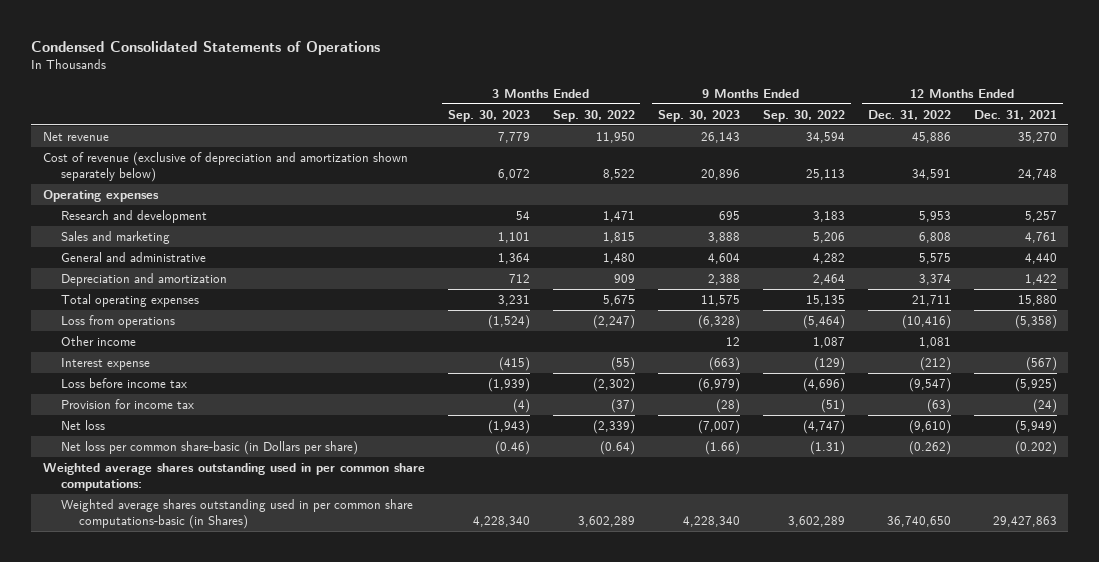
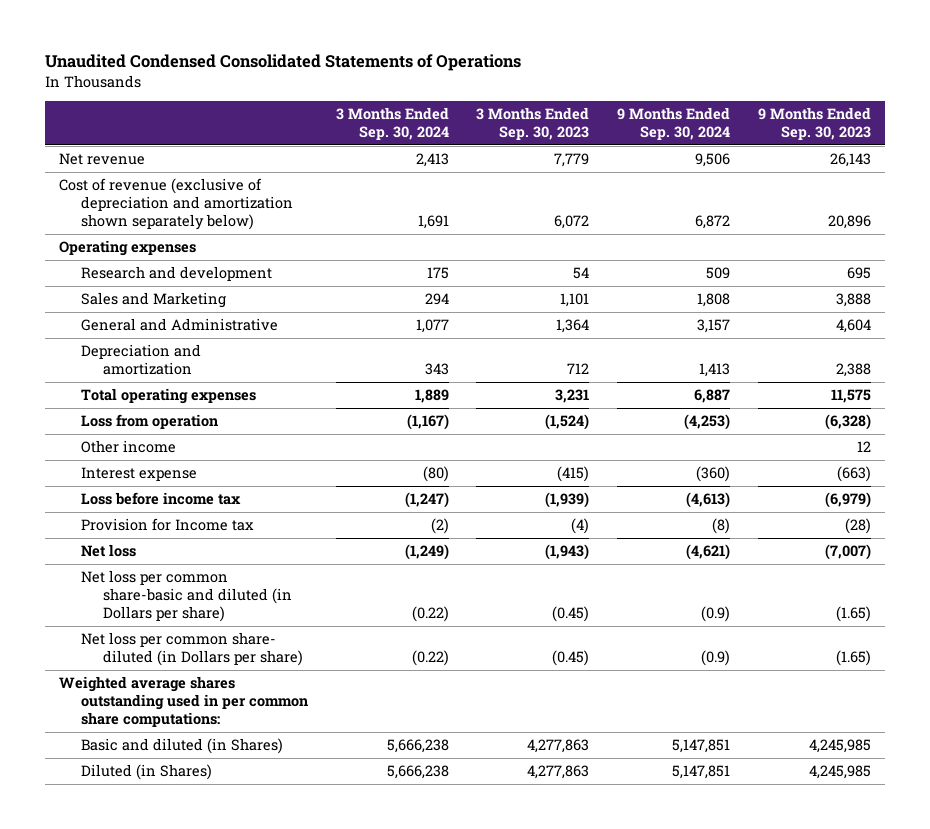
- Condensed Consolidated Statements of Operations
+ Unaudited Condensed Consolidated Statements of Operations
- | 3 Months Ended Sep. 30, 2023 | 3 Months Ended Sep. 30, 2022 | 9 Months Ended Sep. 30, 2023 | 9 Months Ended Sep. 30, 2022 | 12 Months Ended Dec. 31, 2022 | 12 Months Ended Dec. 31, 2021
+ | 3 Months Ended Sep. 30, 2024 | 3 Months Ended Sep. 30, 2023 | 9 Months Ended Sep. 30, 2024 | 9 Months Ended Sep. 30, 2023
- Sales and marketing | 1,101 | 1,815 | 3,888 | 5,206 | 6,808 | 4,761
- General and administrative | 1,364 | 1,480 | 4,604 | 4,282 | 5,575 | 4,440
+ Sales and Marketing | 294 | 1,101 | 1,808 | 3,888
+ General and Administrative | 1,077 | 1,364 | 3,157 | 4,604
- Loss from operations | (1,524) | (2,247) | (6,328) | (5,464) | (10,416) | (5,358)
+ Loss from operation | (1,167) | (1,524) | (4,253) | (6,328)
- Provision for income tax | (4) | (37) | (28) | (51) | (63) | (24)
+ Provision for Income tax | (2) | (4) | (8) | (28)
- Net loss per common share-basic (in Dollars per share) | (0.46) | (0.64) | (1.66) | (1.31) | (0.262) | (0.202)
+ Net loss per common share-basic and diluted (in Dollars per share) | (0.22) | (0.45) | (0.9) | (1.65)
+ Net loss per common share- diluted (in Dollars per share) | (0.22) | (0.45) | (0.9) | (1.65)
- Weighted average shares outstanding used in per common share computations-basic (in Shares) | 4,228,340 | 3,602,289 | 4,228,340 | 3,602,289 | 36,740,650 | 29,427,863
+ Basic and diluted (in Shares) | 5,666,238 | 4,277,863 | 5,147,851 | 4,245,985
+ Diluted (in Shares) | 5,666,238 | 4,277,863 | 5,147,851 | 4,245,985

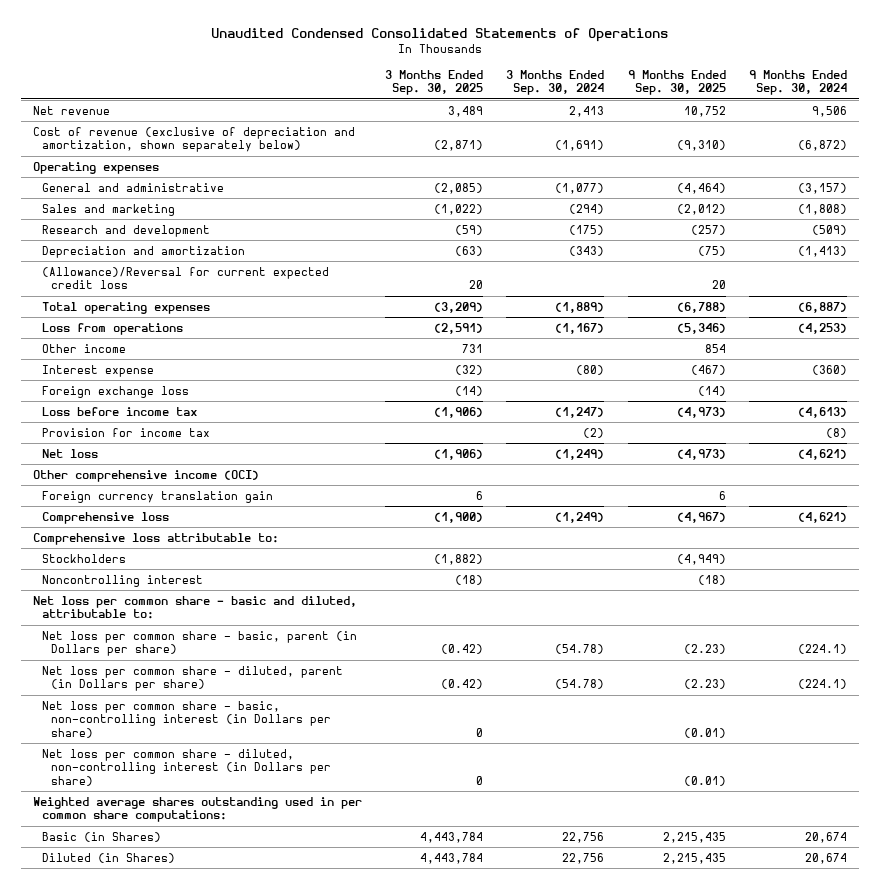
- | 3 Months Ended Sep. 30, 2024 | 3 Months Ended Sep. 30, 2023 | 9 Months Ended Sep. 30, 2024 | 9 Months Ended Sep. 30, 2023
+ | 3 Months Ended Sep. 30, 2025 | 3 Months Ended Sep. 30, 2024 | 9 Months Ended Sep. 30, 2025 | 9 Months Ended Sep. 30, 2024
- Cost of revenue (exclusive of depreciation and amortization shown separately below) | 1,691 | 6,072 | 6,872 | 20,896
+ Cost of revenue (exclusive of depreciation and amortization, shown separately below) | (2,871) | (1,691) | (9,310) | (6,872)
- Research and development | 175 | 54 | 509 | 695
- Sales and Marketing | 294 | 1,101 | 1,808 | 3,888
- General and Administrative | 1,077 | 1,364 | 3,157 | 4,604
- Depreciation and amortization | 343 | 712 | 1,413 | 2,388
- Total operating expenses | 1,889 | 3,231 | 6,887 | 11,575
- Loss from operation | (1,167) | (1,524) | (4,253) | (6,328)
+ General and administrative | (2,085) | (1,077) | (4,464) | (3,157)
+ Sales and marketing | (1,022) | (294) | (2,012) | (1,808)
+ Research and development | (59) | (175) | (257) | (509)
+ Depreciation and amortization | (63) | (343) | (75) | (1,413)
+ (Allowance)/Reversal for current expected credit loss | 20 | | 20 |
+ Total operating expenses | (3,209) | (1,889) | (6,788) | (6,887)
+ Loss from operations | (2,591) | (1,167) | (5,346) | (4,253)
+ Foreign exchange loss | (14) | | (14) |
- Provision for Income tax | (2) | (4) | (8) | (28)
+ Provision for income tax | | (2) | | (8)
- Net loss per common share-basic and diluted (in Dollars per share) | (0.22) | (0.45) | (0.9) | (1.65)
- Net loss per common share- diluted (in Dollars per share) | (0.22) | (0.45) | (0.9) | (1.65)
+ Other comprehensive income (OCI)
+ Foreign currency translation gain | 6 | | 6 |
+ Comprehensive loss | (1,900) | (1,249) | (4,967) | (4,621)
+ Comprehensive loss attributable to:
+ Stockholders | (1,882) | | (4,949) |
+ Noncontrolling interest | (18) | | (18) |
+ Net loss per common share - basic and diluted, attributable to:
+ Net loss per common share - basic, parent (in Dollars per share) | (0.42) | (54.78) | (2.23) | (224.1)
+ Net loss per common share - diluted, parent (in Dollars per share) | (0.42) | (54.78) | (2.23) | (224.1)
+ Net loss per common share - basic, non-controlling interest (in Dollars per share) | 0 | | (0.01) |
+ Net loss per common share - diluted, non-controlling interest (in Dollars per share) | 0 | | (0.01) |
- Basic and diluted (in Shares) | 5,666,238 | 4,277,863 | 5,147,851 | 4,245,985
- Diluted (in Shares) | 5,666,238 | 4,277,863 | 5,147,851 | 4,245,985
+ Basic (in Shares) | 4,443,784 | 22,756 | 2,215,435 | 20,674
+ Diluted (in Shares) | 4,443,784 | 22,756 | 2,215,435 | 20,674

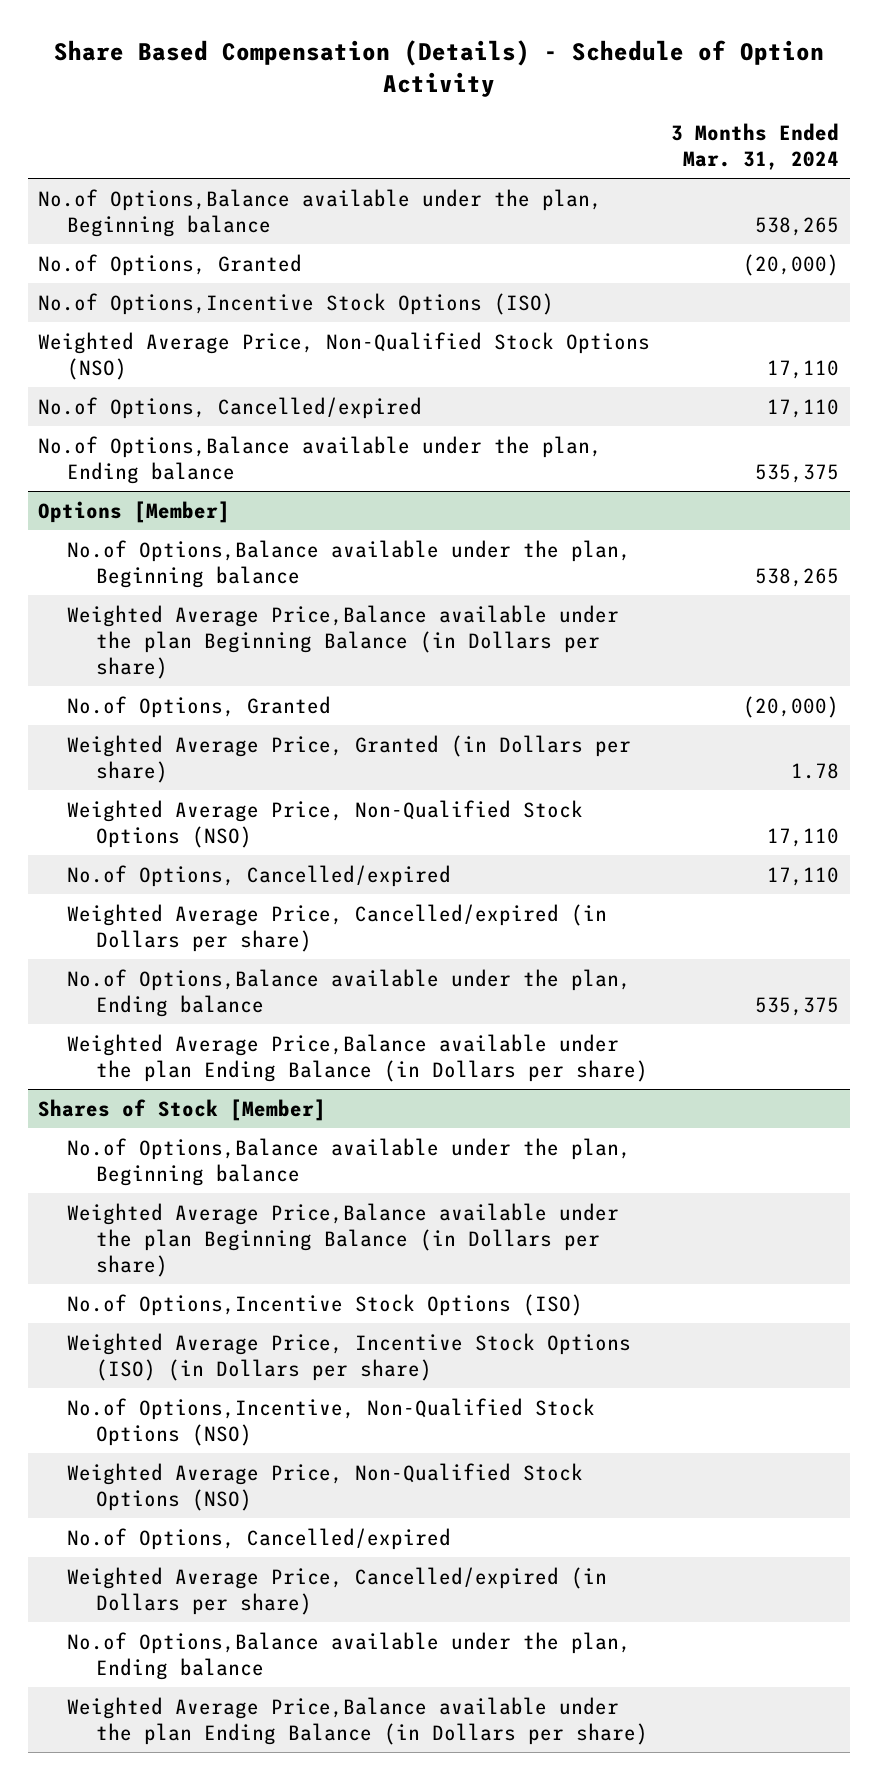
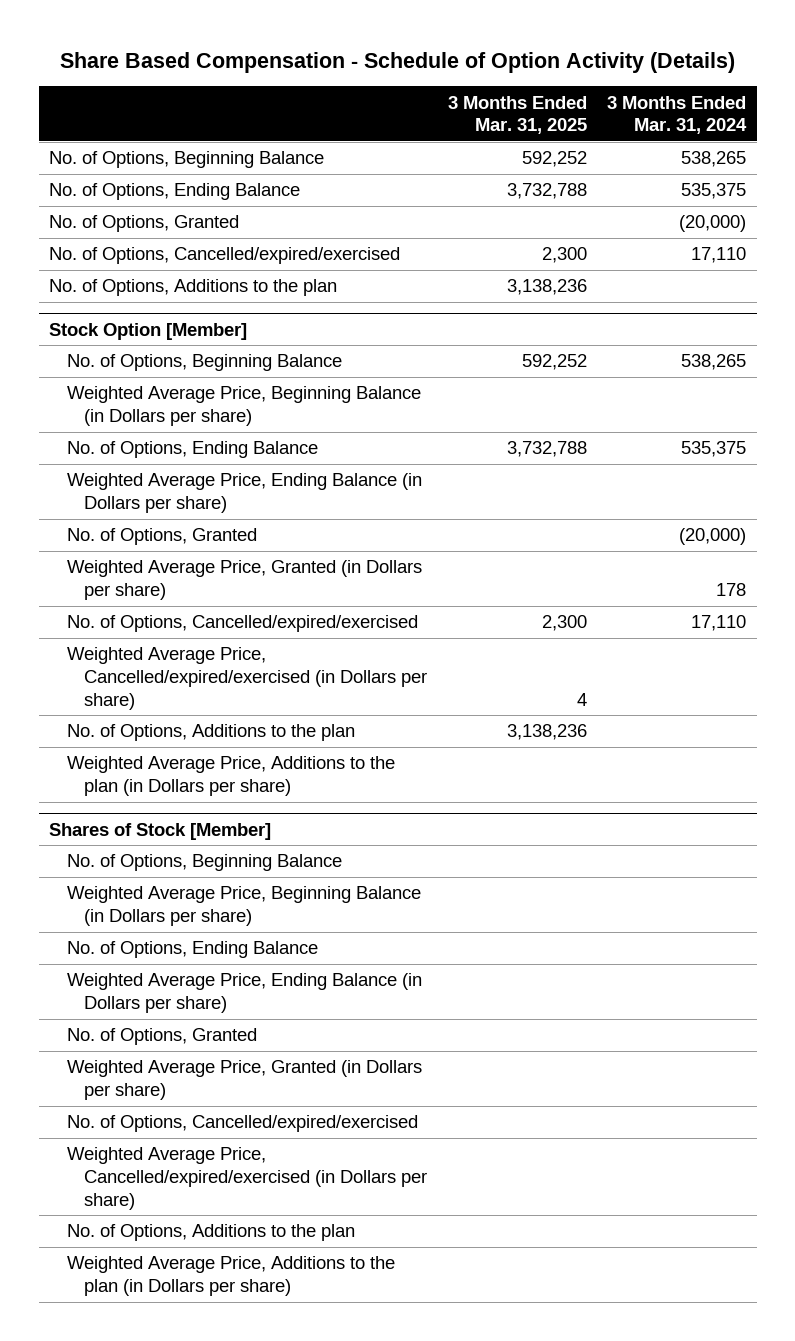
- Share Based Compensation (Details) - Schedule of Option Activity
+ Share Based Compensation - Schedule of Option Activity (Details)
- | 3 Months Ended Mar. 31, 2024
+ | 3 Months Ended Mar. 31, 2025 | 3 Months Ended Mar. 31, 2024
- No.of Options,Balance available under the plan, Beginning balance | 538,265
- No.of Options, Granted | (20,000)
- No.of Options,Incentive Stock Options (ISO)
- Weighted Average Price, Non-Qualified Stock Options (NSO) | 17,110
- No.of Options, Cancelled/expired | 17,110
- No.of Options,Balance available under the plan, Ending balance | 535,375
- Options [Member]
- No.of Options,Balance available under the plan, Beginning balance | 538,265
- Weighted Average Price,Balance available under the plan Beginning Balance (in Dollars per share)
- No.of Options, Granted | (20,000)
- Weighted Average Price, Granted (in Dollars per share) | 1.78
- Weighted Average Price, Non-Qualified Stock Options (NSO) | 17,110
- No.of Options, Cancelled/expired | 17,110
- Weighted Average Price, Cancelled/expired (in Dollars per share)
- No.of Options,Balance available under the plan, Ending balance | 535,375
- Weighted Average Price,Balance available under the plan Ending Balance (in Dollars per share)
+ No. of Options, Beginning Balance | 592,252 | 538,265
+ No. of Options, Ending Balance | 3,732,788 | 535,375
+ No. of Options, Granted | | (20,000)
+ No. of Options, Cancelled/expired/exercised | 2,300 | 17,110
+ No. of Options, Additions to the plan | 3,138,236 |
+ Stock Option [Member]
+ No. of Options, Beginning Balance | 592,252 | 538,265
+ Weighted Average Price, Beginning Balance (in Dollars per share)
+ No. of Options, Ending Balance | 3,732,788 | 535,375
+ Weighted Average Price, Ending Balance (in Dollars per share)
+ No. of Options, Granted | | (20,000)
+ Weighted Average Price, Granted (in Dollars per share) | | 178
+ No. of Options, Cancelled/expired/exercised | 2,300 | 17,110
+ Weighted Average Price, Cancelled/expired/exercised (in Dollars per share) | 4 |
+ No. of Options, Additions to the plan | 3,138,236 |
+ Weighted Average Price, Additions to the plan (in Dollars per share)
@ Shares of Stock [Member]
- No.of Options,Balance available under the plan, Beginning balance
- Weighted Average Price,Balance available under the plan Beginning Balance (in Dollars per share)
- No.of Options,Incentive Stock Options (ISO)
- Weighted Average Price, Incentive Stock Options (ISO) (in Dollars per share)
- No.of Options,Incentive, Non-Qualified Stock Options (NSO)
- Weighted Average Price, Non-Qualified Stock Options (NSO)
- No.of Options, Cancelled/expired
- Weighted Average Price, Cancelled/expired (in Dollars per share)
- No.of Options,Balance available under the plan, Ending balance
- Weighted Average Price,Balance available under the plan Ending Balance (in Dollars per share)
+ No. of Options, Beginning Balance
+ Weighted Average Price, Beginning Balance (in Dollars per share)
+ No. of Options, Ending Balance
+ Weighted Average Price, Ending Balance (in Dollars per share)
+ No. of Options, Granted
+ Weighted Average Price, Granted (in Dollars per share)
+ No. of Options, Cancelled/expired/exercised
+ Weighted Average Price, Cancelled/expired/exercised (in Dollars per share)
+ No. of Options, Additions to the plan
+ Weighted Average Price, Additions to the plan (in Dollars per share)

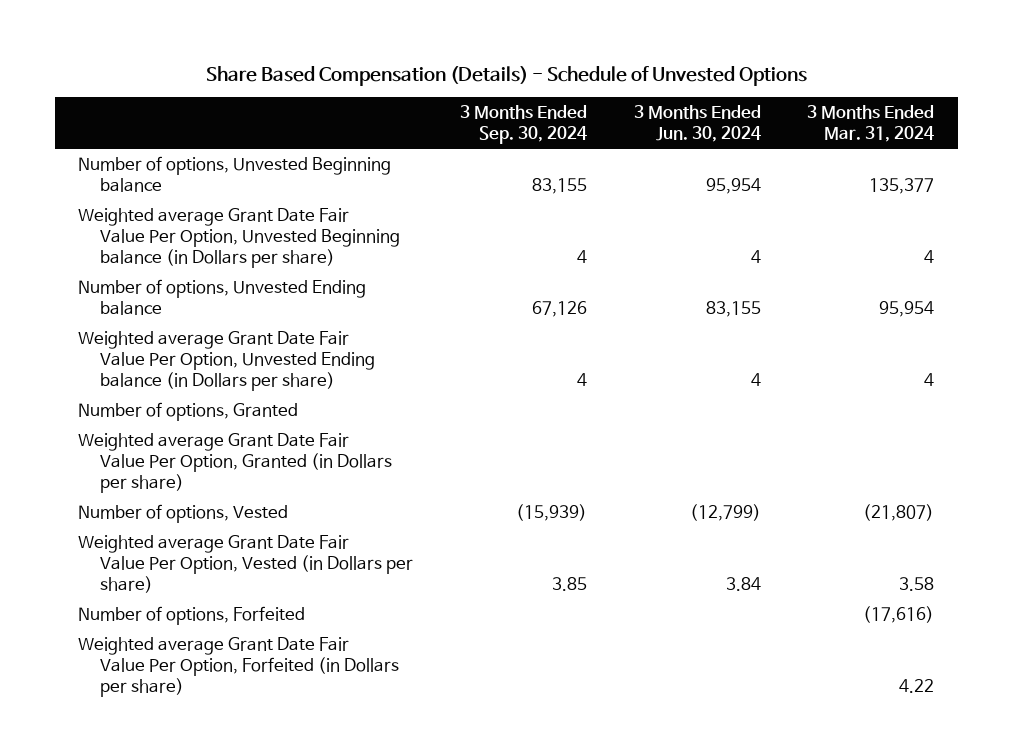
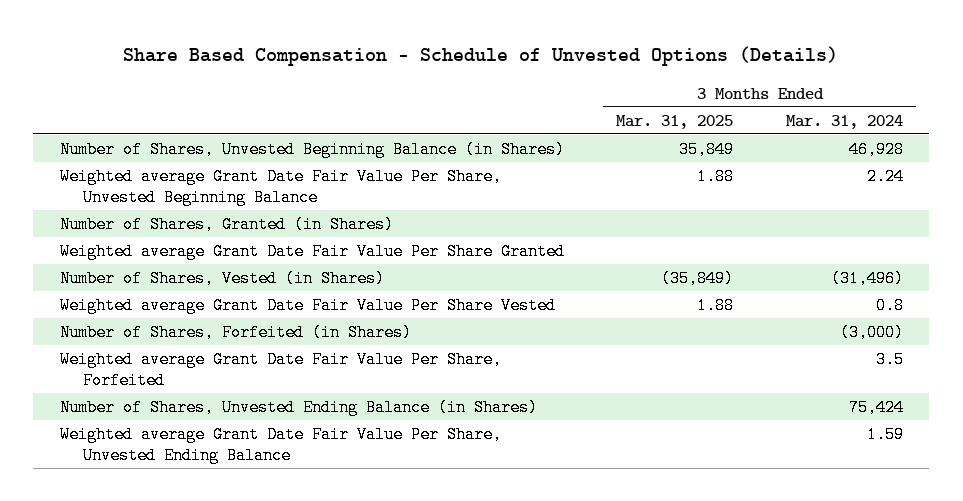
- Share Based Compensation (Details) - Schedule of Unvested Options
+ Share Based Compensation - Schedule of Unvested Options (Details)
- | 3 Months Ended Sep. 30, 2024 | 3 Months Ended Jun. 30, 2024 | 3 Months Ended Mar. 31, 2024
+ | 3 Months Ended Mar. 31, 2025 | 3 Months Ended Mar. 31, 2024
- Number of options, Unvested Beginning balance | 83,155 | 95,954 | 135,377
- Weighted average Grant Date Fair Value Per Option, Unvested Beginning balance (in Dollars per share) | 4 | 4 | 4
- Number of options, Unvested Ending balance | 67,126 | 83,155 | 95,954
- Weighted average Grant Date Fair Value Per Option, Unvested Ending balance (in Dollars per share) | 4 | 4 | 4
- Number of options, Granted
- Weighted average Grant Date Fair Value Per Option, Granted (in Dollars per share)
- Number of options, Vested | (15,939) | (12,799) | (21,807)
- Weighted average Grant Date Fair Value Per Option, Vested (in Dollars per share) | 3.85 | 3.84 | 3.58
- Number of options, Forfeited | | | (17,616)
- Weighted average Grant Date Fair Value Per Option, Forfeited (in Dollars per share) | | | 4.22
+ Number of Shares, Unvested Beginning Balance (in Shares) | 35,849 | 46,928
+ Weighted average Grant Date Fair Value Per Share, Unvested Beginning Balance | 1.88 | 2.24
+ Number of Shares, Granted (in Shares)
+ Weighted average Grant Date Fair Value Per Share Granted
+ Number of Shares, Vested (in Shares) | (35,849) | (31,496)
+ Weighted average Grant Date Fair Value Per Share Vested | 1.88 | 0.8
+ Number of Shares, Forfeited (in Shares) | | (3,000)
+ Weighted average Grant Date Fair Value Per Share, Forfeited | | 3.5
+ Number of Shares, Unvested Ending Balance (in Shares) | | 75,424
+ Weighted average Grant Date Fair Value Per Share, Unvested Ending Balance | | 1.59

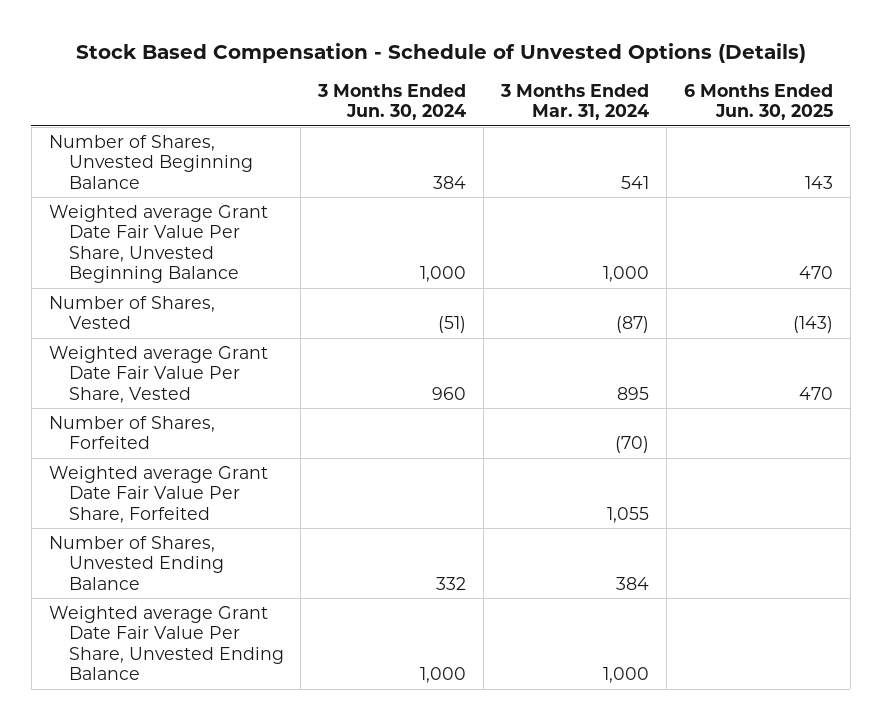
- Share Based Compensation - Schedule of Unvested Options (Details)
+ Stock Based Compensation - Schedule of Unvested Options (Details)
- | 3 Months Ended Mar. 31, 2025 | 3 Months Ended Mar. 31, 2024
+ | 3 Months Ended Jun. 30, 2024 | 3 Months Ended Mar. 31, 2024 | 6 Months Ended Jun. 30, 2025
- Number of Shares, Unvested Beginning Balance (in Shares) | 35,849 | 46,928
- Weighted average Grant Date Fair Value Per Share, Unvested Beginning Balance | 1.88 | 2.24
- Number of Shares, Granted (in Shares)
- Weighted average Grant Date Fair Value Per Share Granted
- Number of Shares, Vested (in Shares) | (35,849) | (31,496)
- Weighted average Grant Date Fair Value Per Share Vested | 1.88 | 0.8
- Number of Shares, Forfeited (in Shares) | | (3,000)
- Weighted average Grant Date Fair Value Per Share, Forfeited | | 3.5
- Number of Shares, Unvested Ending Balance (in Shares) | | 75,424
- Weighted average Grant Date Fair Value Per Share, Unvested Ending Balance | | 1.59
+ Number of Shares, Unvested Beginning Balance | 384 | 541 | 143
+ Weighted average Grant Date Fair Value Per Share, Unvested Beginning Balance | 1,000 | 1,000 | 470
+ Number of Shares, Vested | (51) | (87) | (143)
+ Weighted average Grant Date Fair Value Per Share, Vested | 960 | 895 | 470
+ Number of Shares, Forfeited | | (70) |
+ Weighted average Grant Date Fair Value Per Share, Forfeited | | 1,055 |
+ Number of Shares, Unvested Ending Balance | 332 | 384 |
+ Weighted average Grant Date Fair Value Per Share, Unvested Ending Balance | 1,000 | 1,000 |

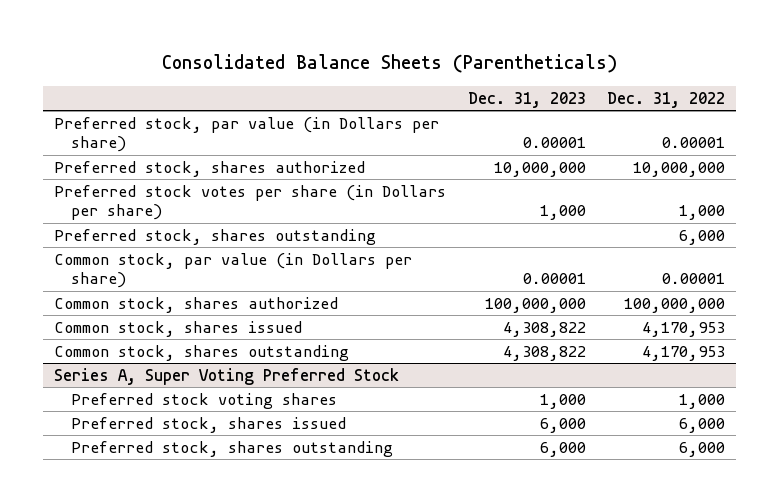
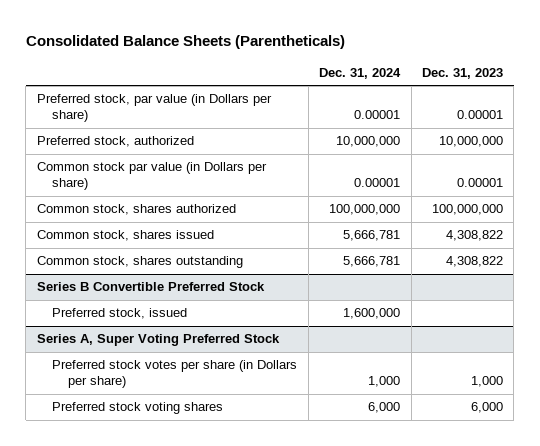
- | Dec. 31, 2023 | Dec. 31, 2022
+ | Dec. 31, 2024 | Dec. 31, 2023
- Preferred stock, shares authorized | 10,000,000 | 10,000,000
- Preferred stock votes per share (in Dollars per share) | 1,000 | 1,000
- Preferred stock, shares outstanding | | 6,000
- Common stock, par value (in Dollars per share) | 0.00001 | 0.00001
+ Preferred stock, authorized | 10,000,000 | 10,000,000
+ Common stock par value (in Dollars per share) | 0.00001 | 0.00001
+ Series B Convertible Preferred Stock
+ Preferred stock, issued | 1,600,000 |
@ Series A, Super Voting Preferred Stock
- Preferred stock voting shares | 1,000 | 1,000
- Preferred stock, shares issued | 6,000 | 6,000
- Preferred stock, shares outstanding | 6,000 | 6,000
+ Preferred stock votes per share (in Dollars per share) | 1,000 | 1,000
+ Preferred stock voting shares | 6,000 | 6,000

